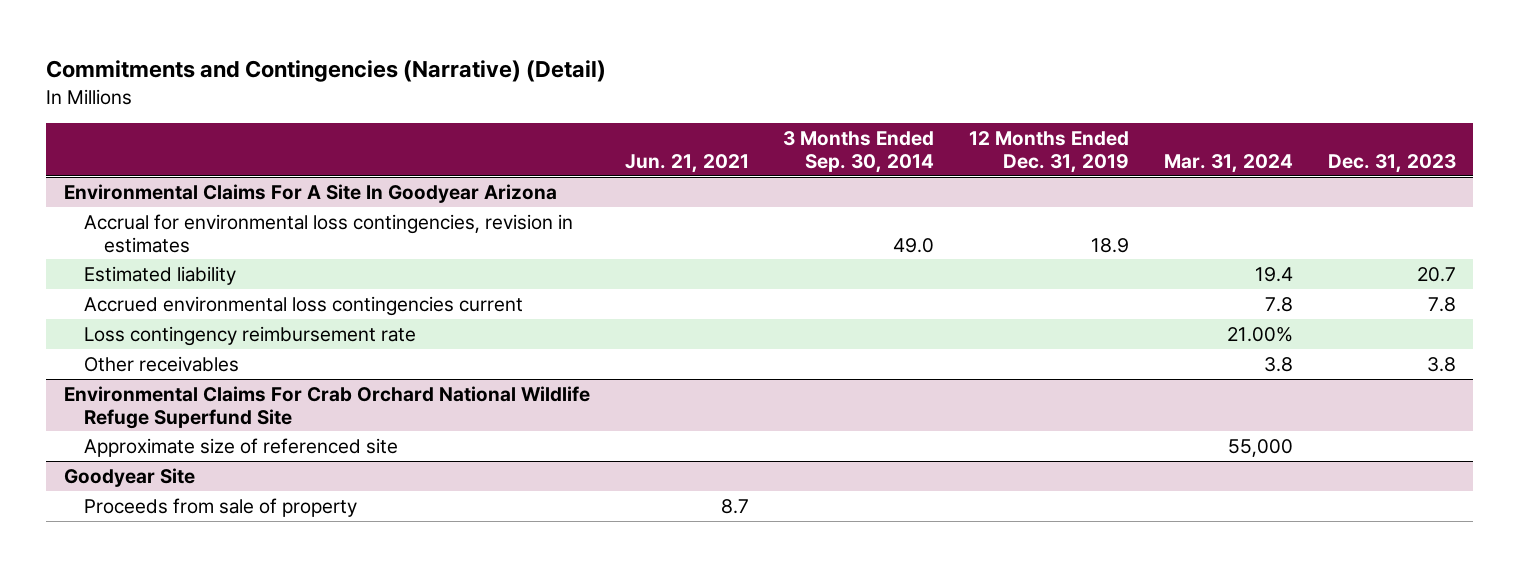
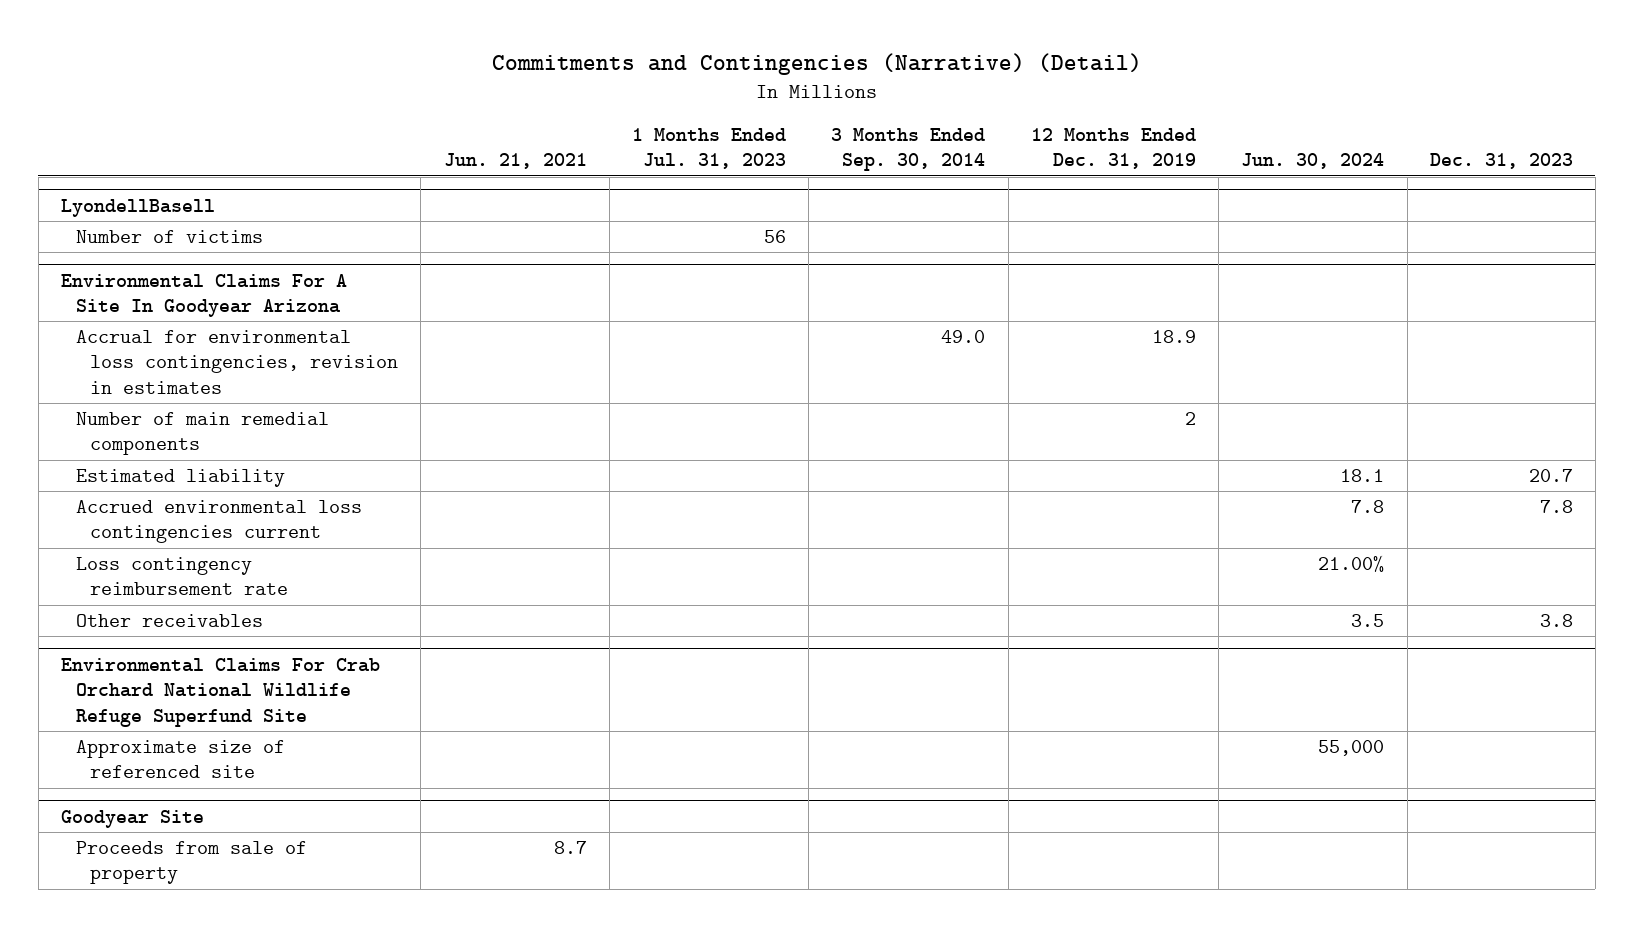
- | Jun. 21, 2021 | 3 Months Ended Sep. 30, 2014 | 12 Months Ended Dec. 31, 2019 | Mar. 31, 2024 | Dec. 31, 2023
+ | Jun. 21, 2021 | 1 Months Ended Jul. 31, 2023 | 3 Months Ended Sep. 30, 2014 | 12 Months Ended Dec. 31, 2019 | Jun. 30, 2024 | Dec. 31, 2023
+ LyondellBasell
+ Number of victims | | 56 | | | |
@ Environmental Claims For A Site In Goodyear Arizona
+ Number of main remedial components | | | | 2 | |

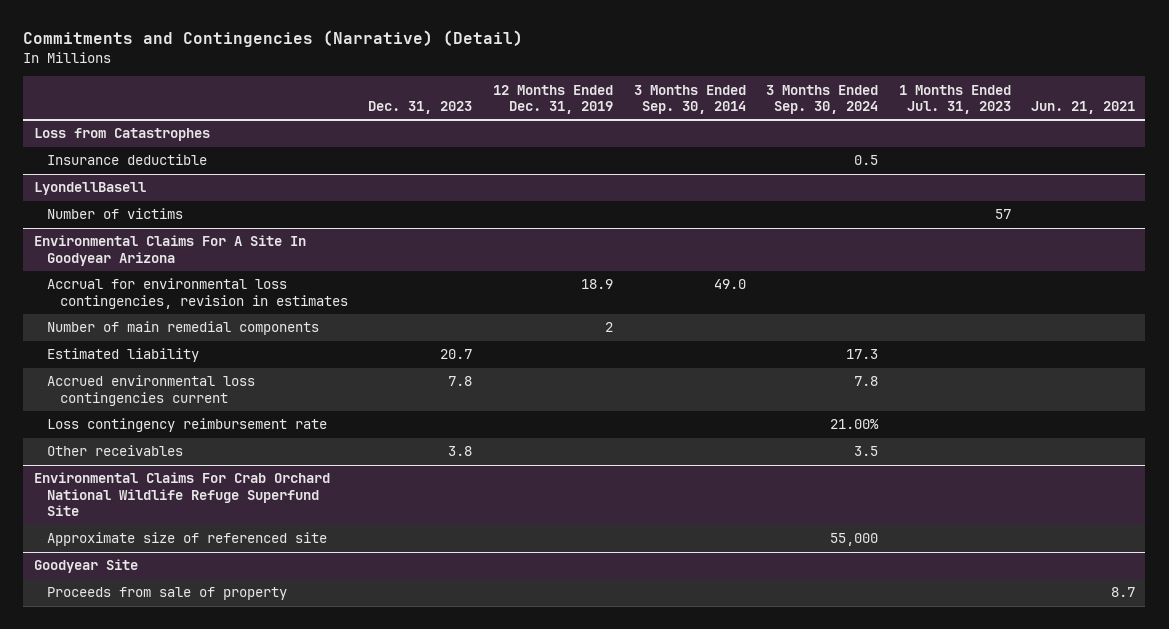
- | Jun. 21, 2021 | 1 Months Ended Jul. 31, 2023 | 3 Months Ended Sep. 30, 2014 | 12 Months Ended Dec. 31, 2019 | Jun. 30, 2024 | Dec. 31, 2023
+ | Dec. 31, 2023 | 12 Months Ended Dec. 31, 2019 | 3 Months Ended Sep. 30, 2014 | 3 Months Ended Sep. 30, 2024 | 1 Months Ended Jul. 31, 2023 | Jun. 21, 2021
+ Loss from Catastrophes
+ Insurance deductible | | | | 0.5 | |
@ LyondellBasell
- Number of victims | | 56 | | | |
+ Number of victims | | | | | 57 |

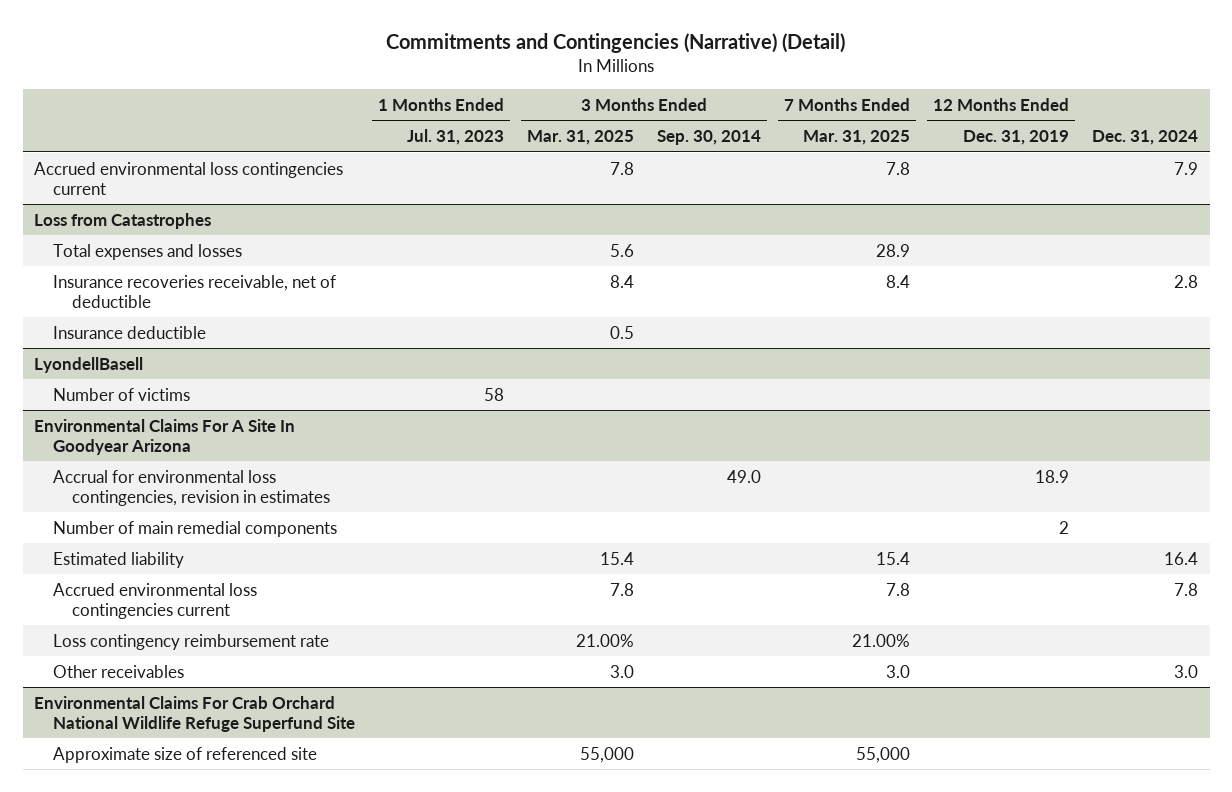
- | Dec. 31, 2023 | 12 Months Ended Dec. 31, 2019 | 3 Months Ended Sep. 30, 2014 | 3 Months Ended Sep. 30, 2024 | 1 Months Ended Jul. 31, 2023 | Jun. 21, 2021
+ | 1 Months Ended Jul. 31, 2023 | 3 Months Ended Mar. 31, 2025 | 3 Months Ended Sep. 30, 2014 | 7 Months Ended Mar. 31, 2025 | 12 Months Ended Dec. 31, 2019 | Dec. 31, 2024
+ Accrued environmental loss contingencies current | | 7.8 | | 7.8 | | 7.9
@ Loss from Catastrophes
+ Total expenses and losses | | 5.6 | | 28.9 | |
+ Insurance recoveries receivable, net of deductible | | 8.4 | | 8.4 | | 2.8
@ LyondellBasell
- Number of victims | | | | | 57 |
+ Number of victims | 58 | | | | |
- Goodyear Site
- Proceeds from sale of property | | | | | | 8.7

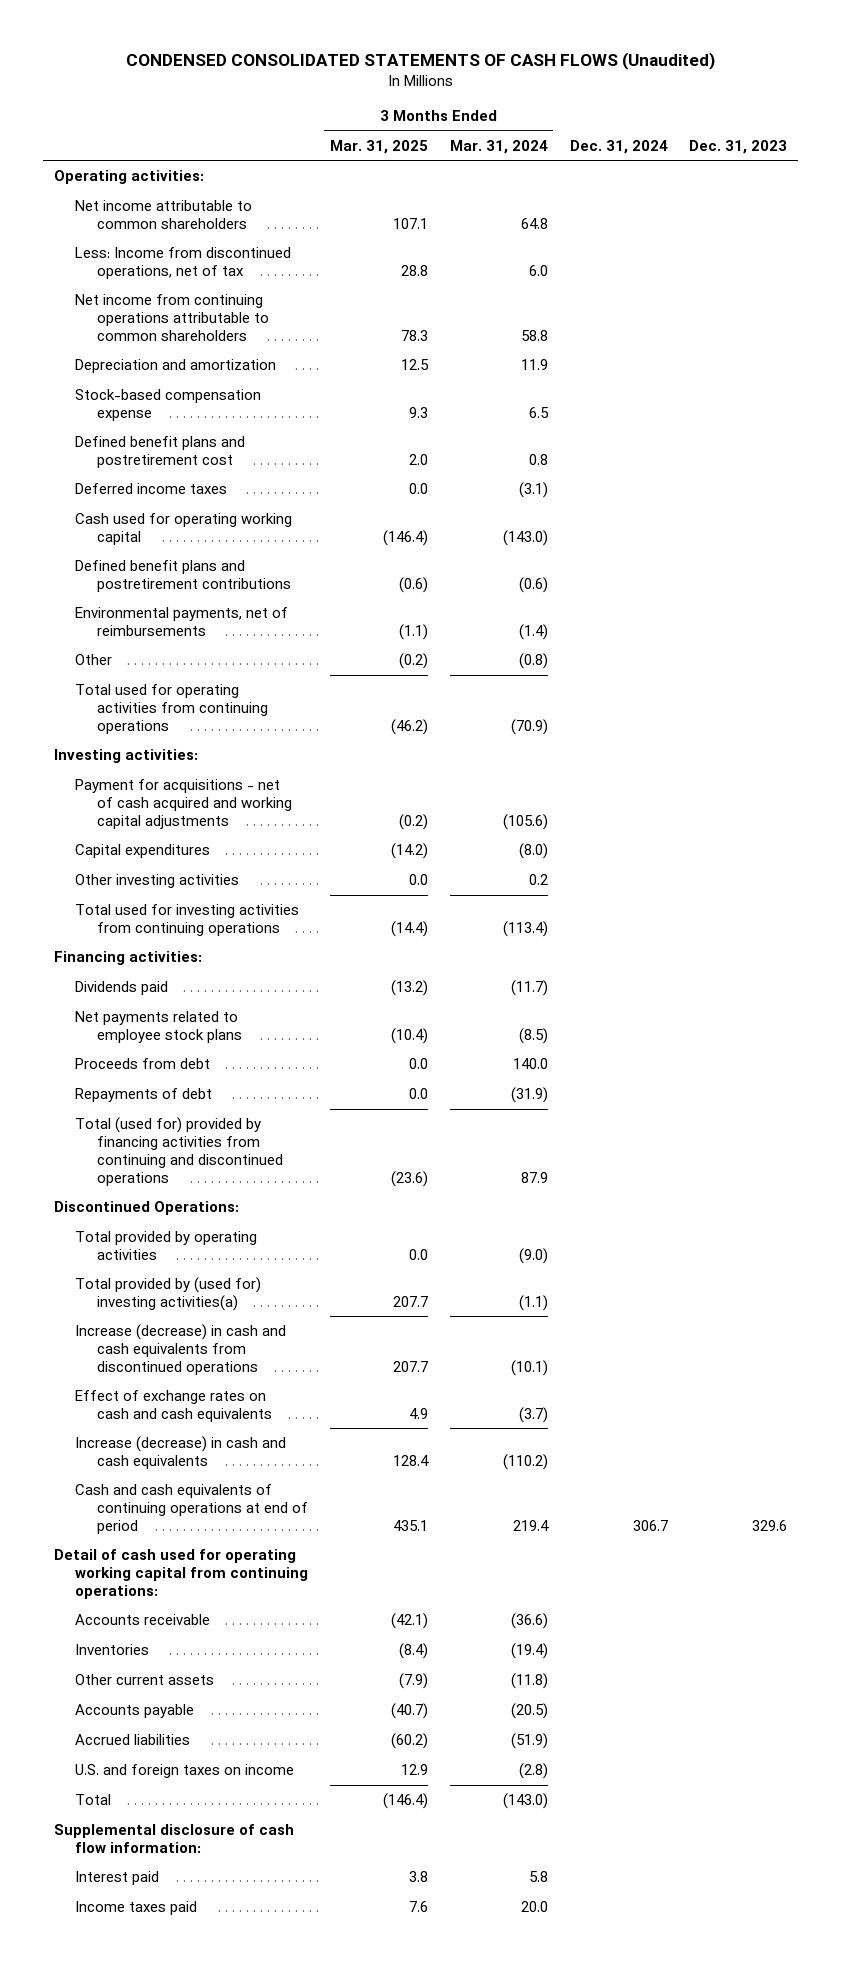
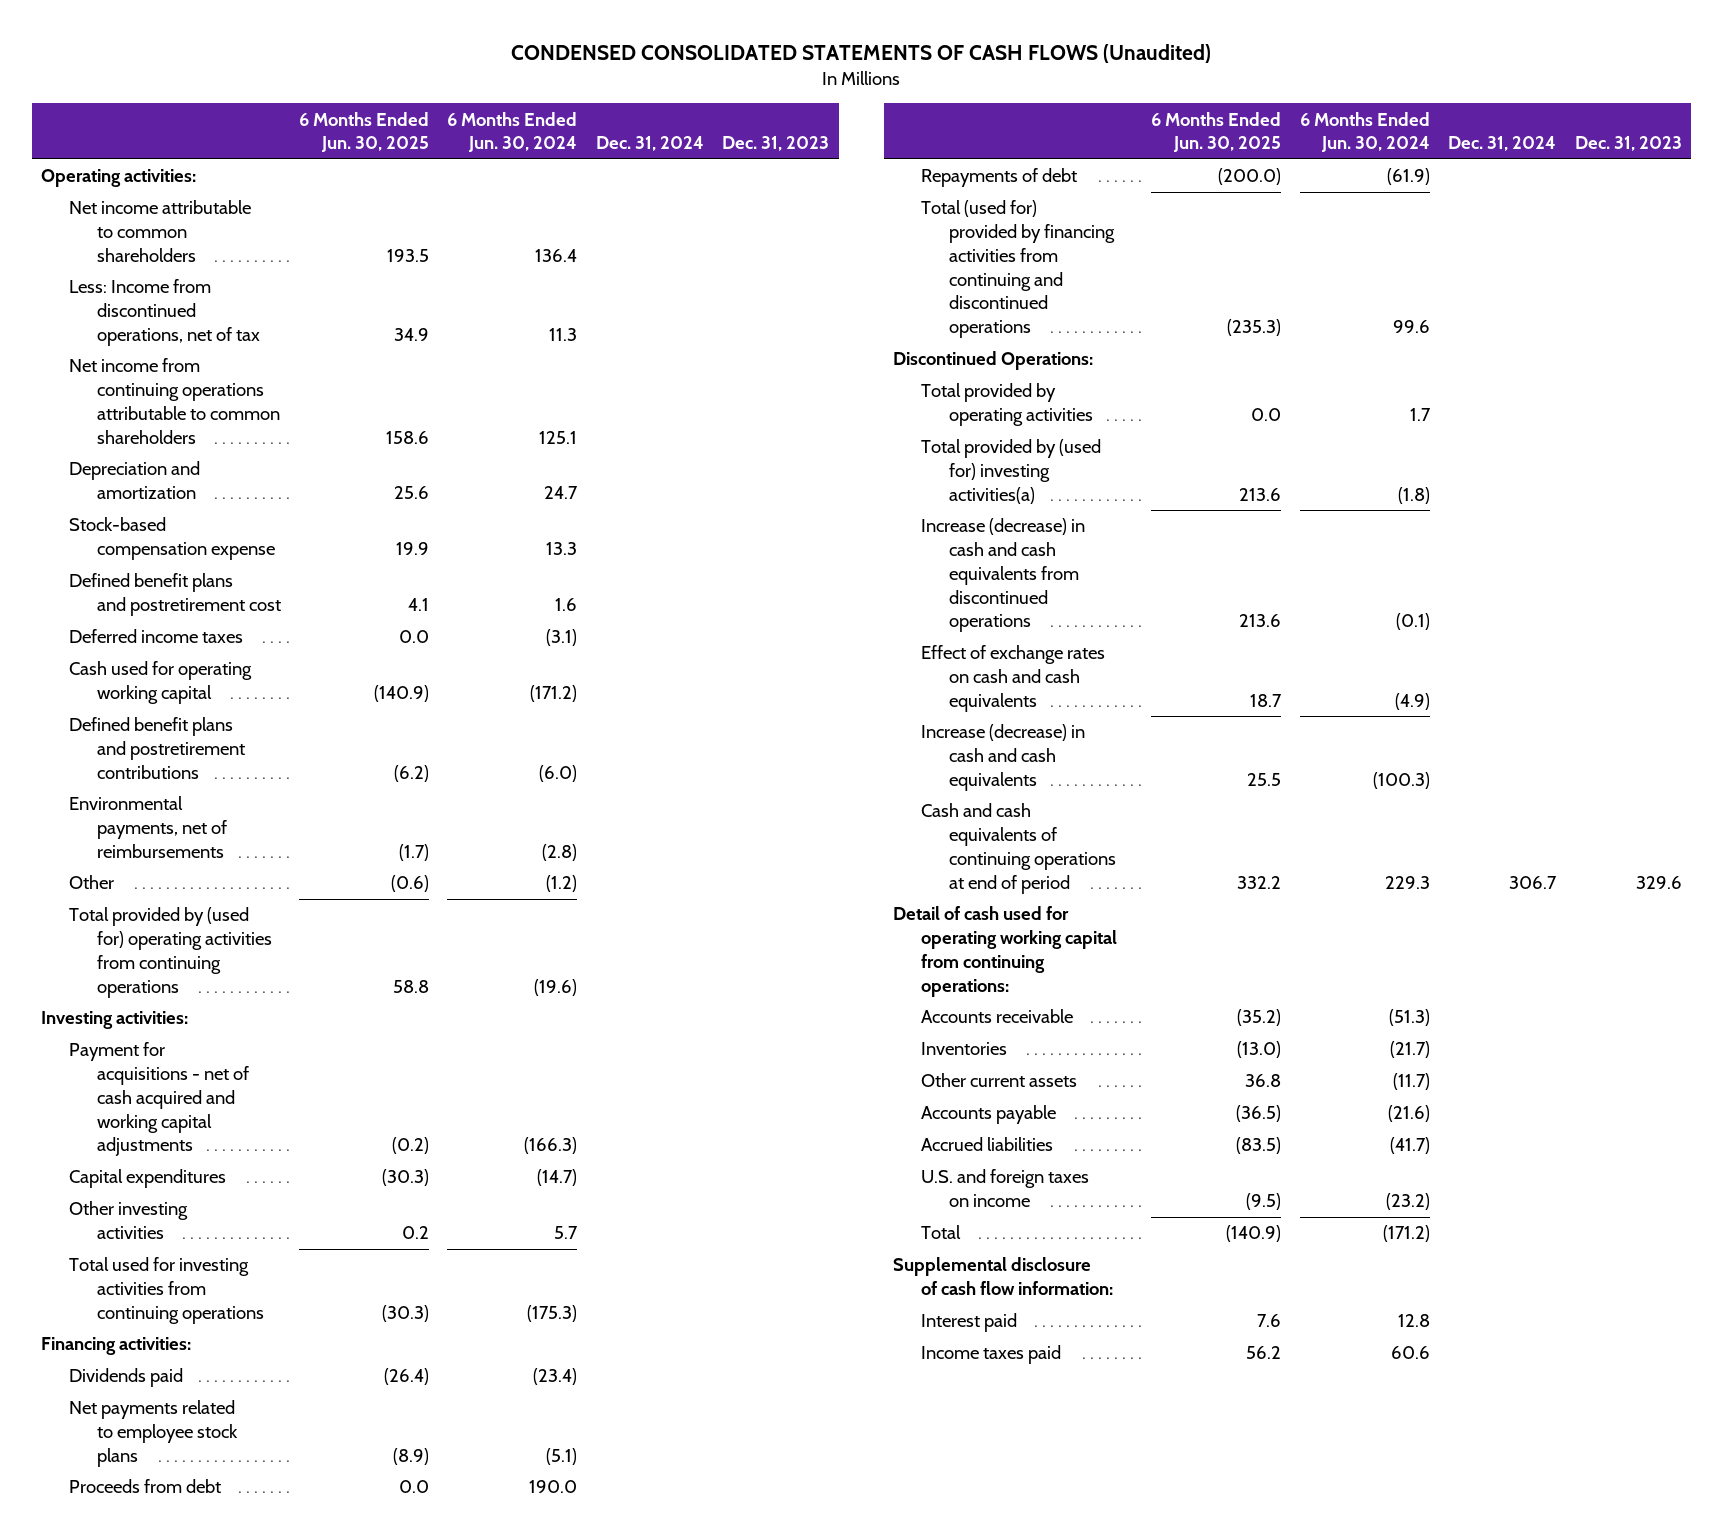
- | 3 Months Ended Mar. 31, 2025 | 3 Months Ended Mar. 31, 2024 | Dec. 31, 2024 | Dec. 31, 2023
+ | 6 Months Ended Jun. 30, 2025 | 6 Months Ended Jun. 30, 2024 | Dec. 31, 2024 | Dec. 31, 2023
- Total used for operating activities from continuing operations | (46.2) | (70.9) | |
+ Total provided by (used for) operating activities from continuing operations | 58.8 | (19.6) | |

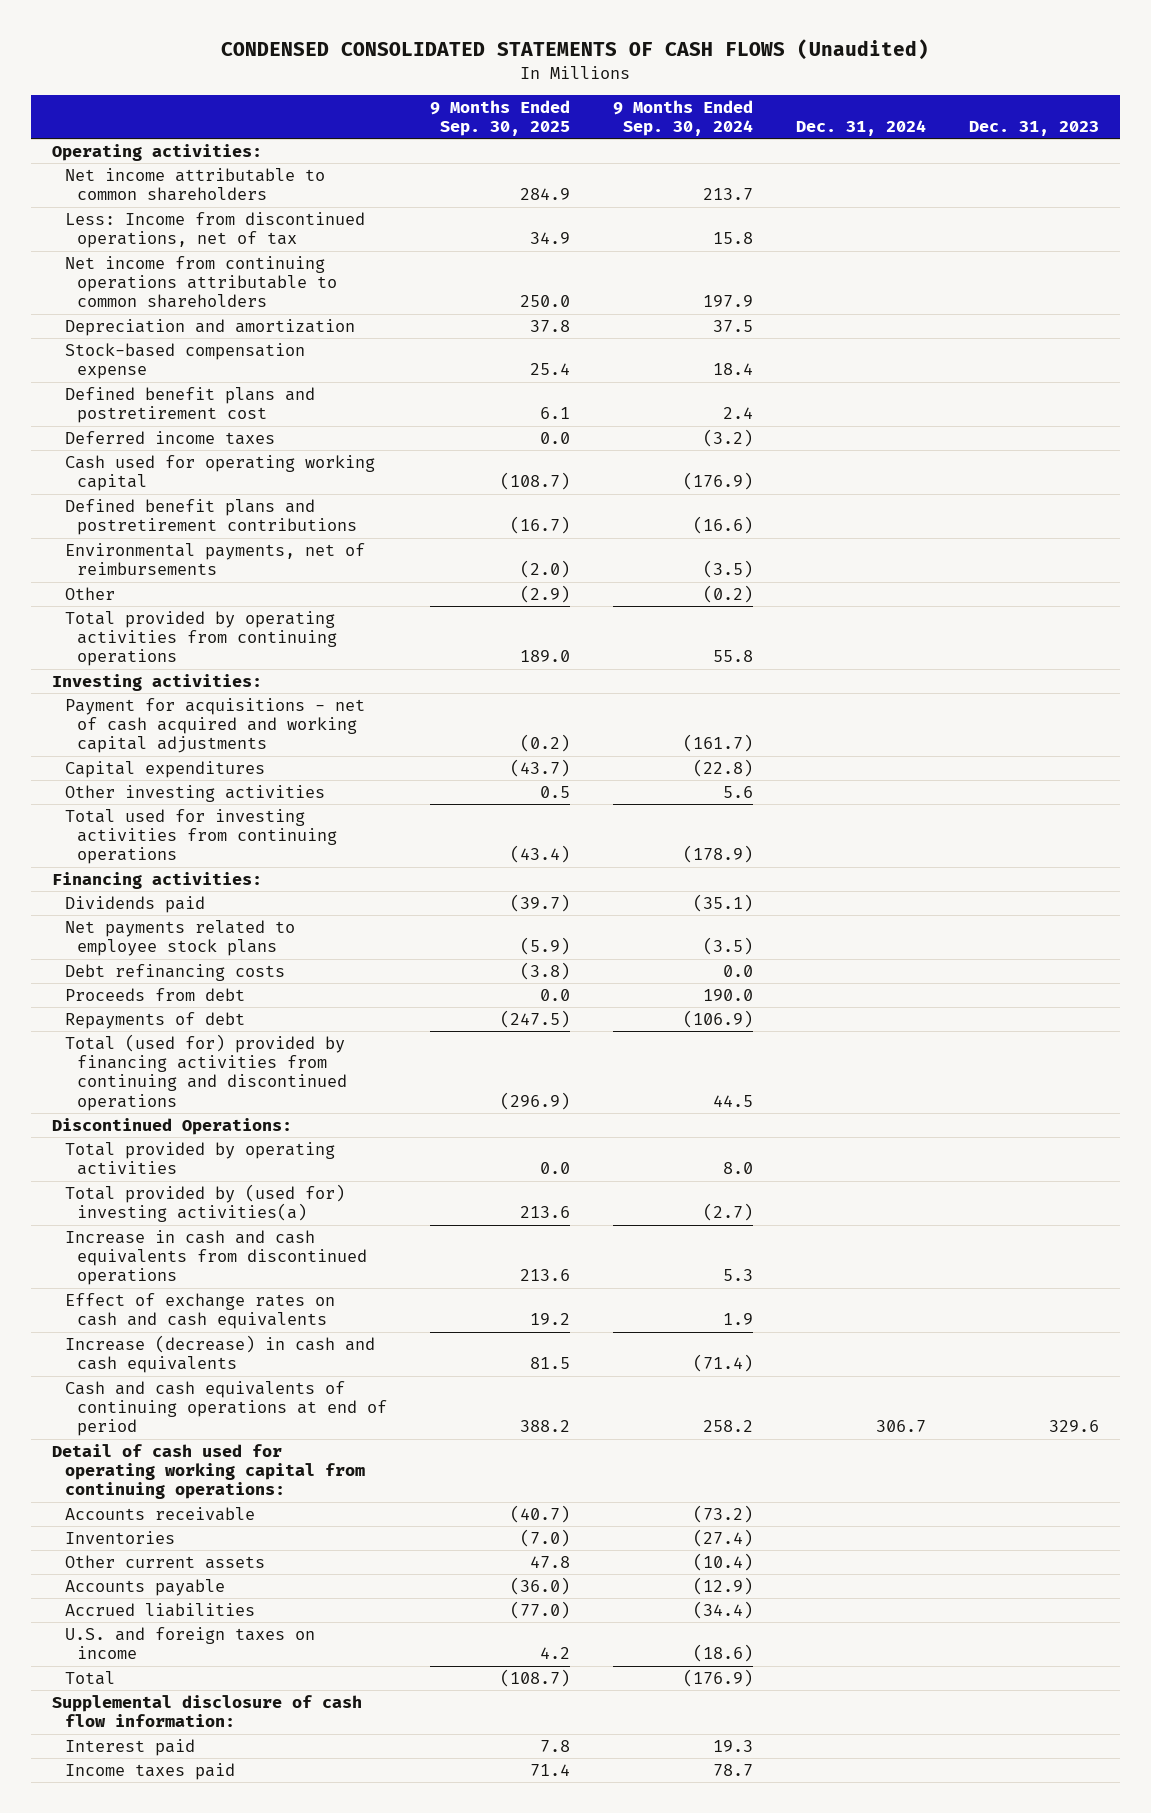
- | 6 Months Ended Jun. 30, 2025 | 6 Months Ended Jun. 30, 2024 | Dec. 31, 2024 | Dec. 31, 2023
+ | 9 Months Ended Sep. 30, 2025 | 9 Months Ended Sep. 30, 2024 | Dec. 31, 2024 | Dec. 31, 2023
- Total provided by (used for) operating activities from continuing operations | 58.8 | (19.6) | |
+ Total provided by operating activities from continuing operations | 189.0 | 55.8 | |
+ Debt refinancing costs | (3.8) | 0.0 | |
- Increase (decrease) in cash and cash equivalents from discontinued operations | 213.6 | (0.1) | |
+ Increase in cash and cash equivalents from discontinued operations | 213.6 | 5.3 | |

